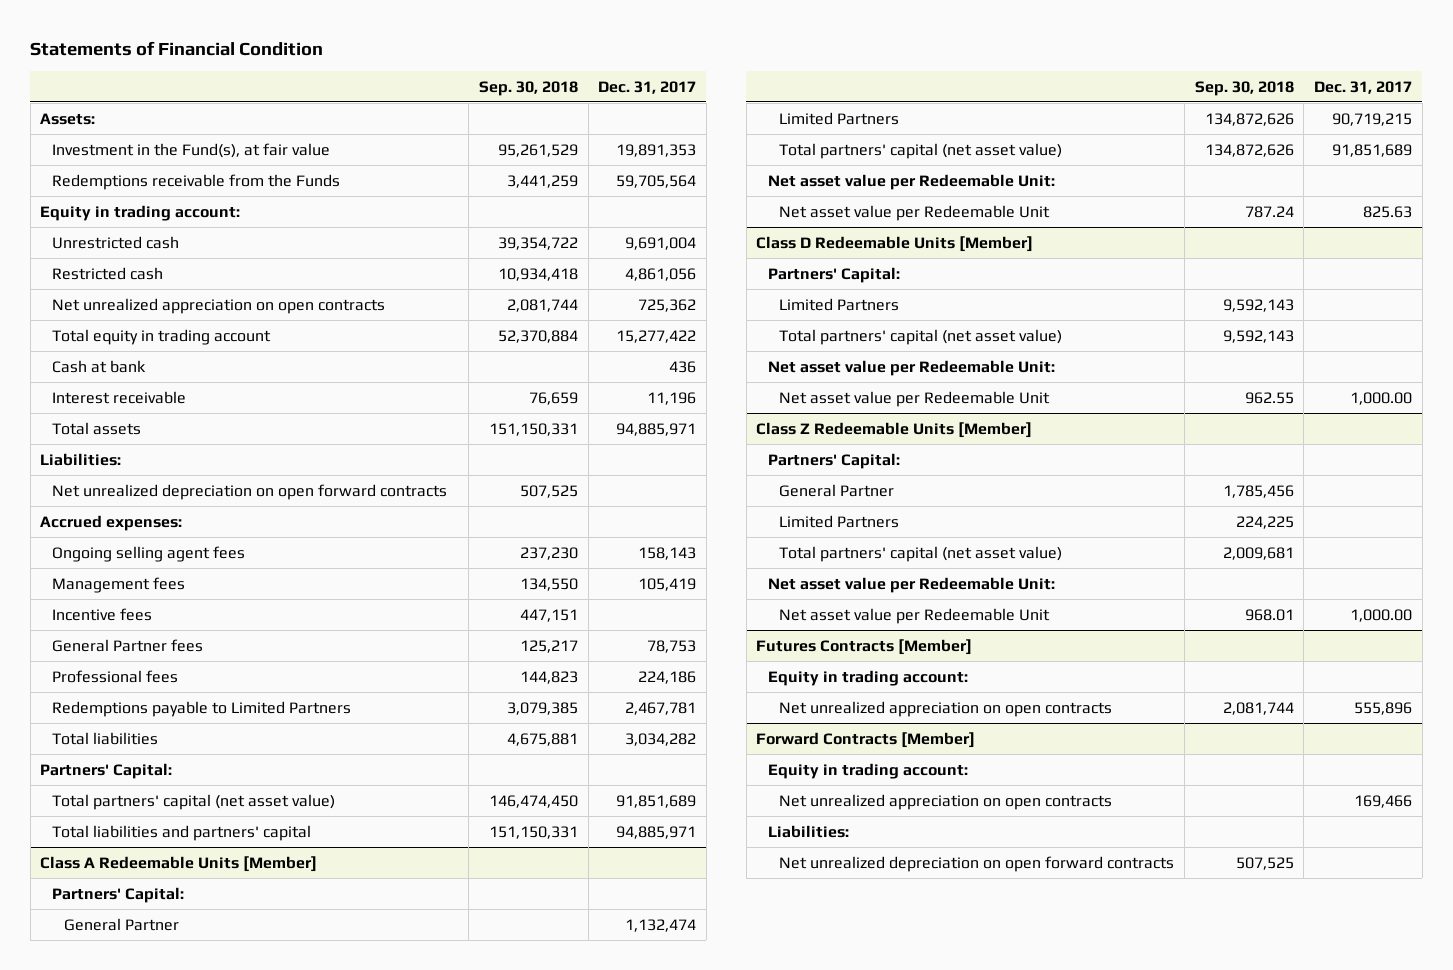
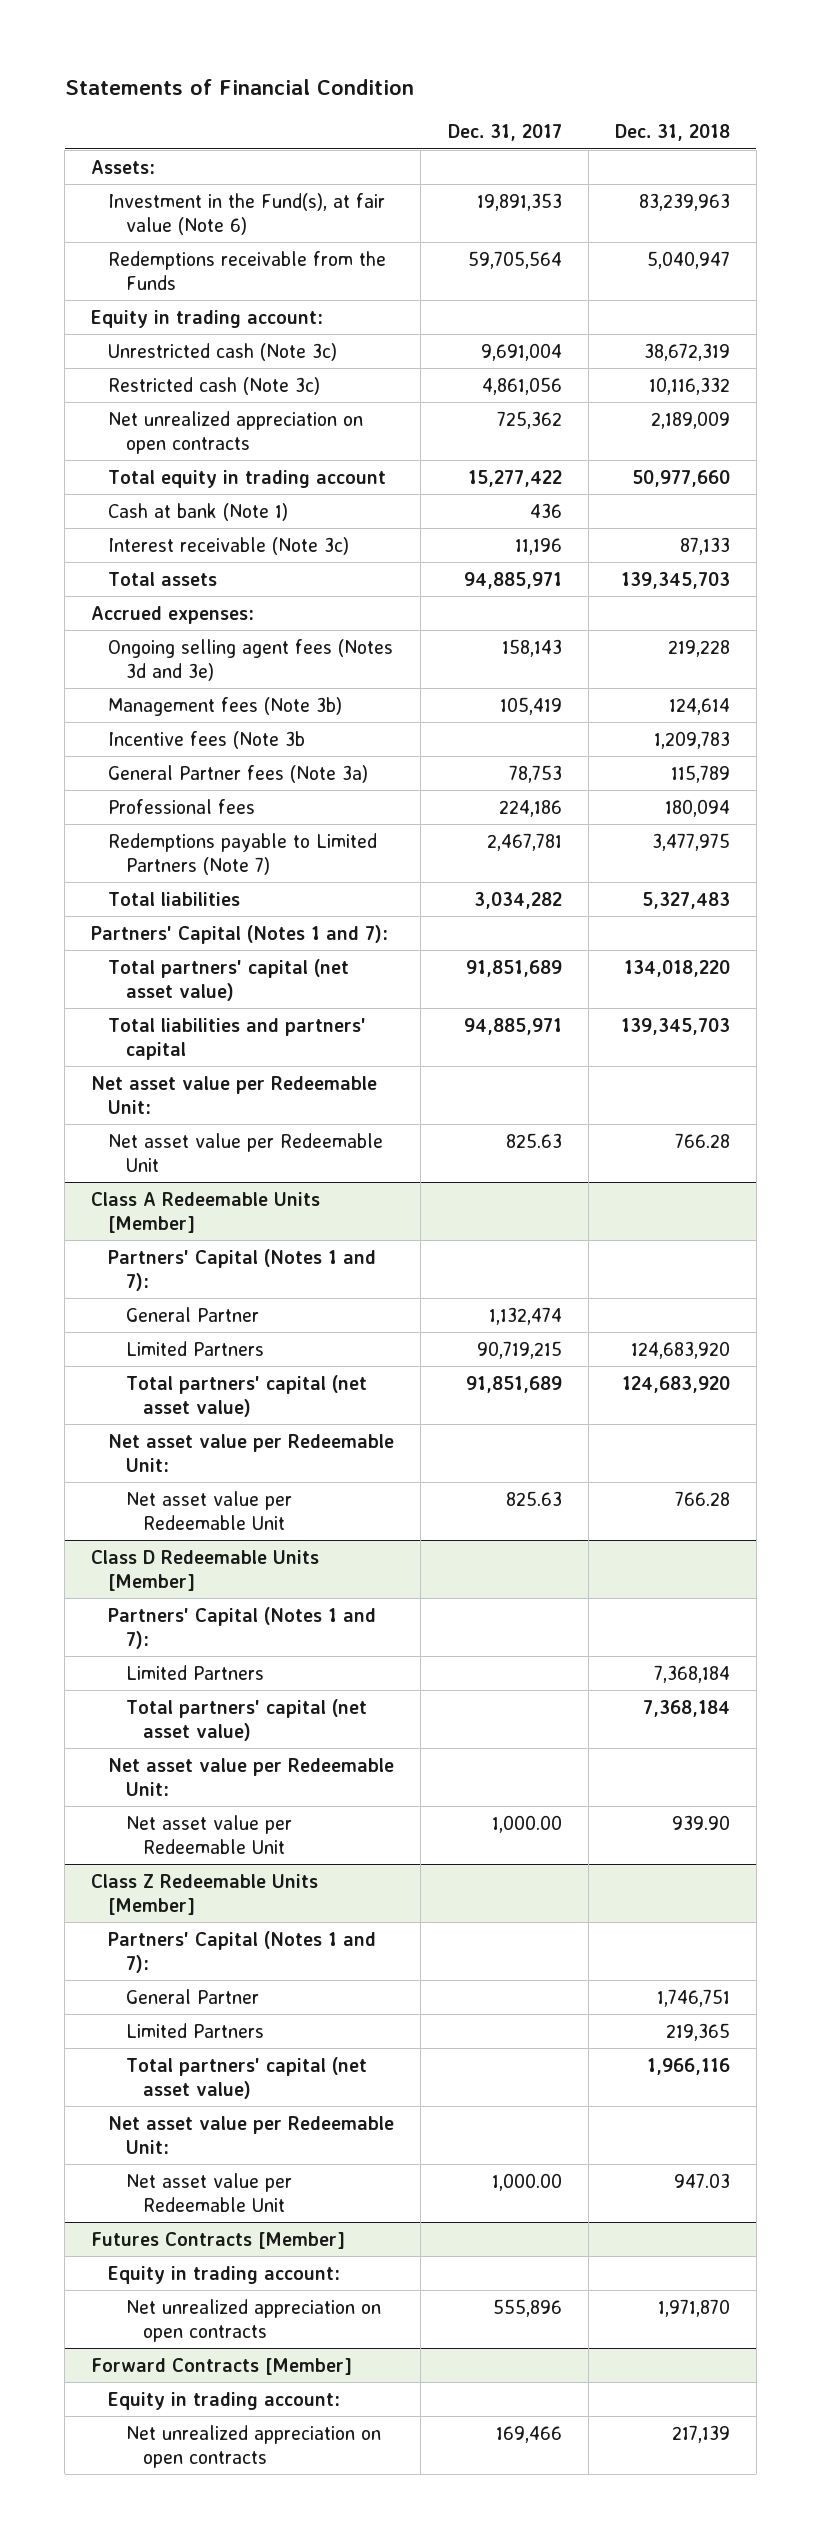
- | Sep. 30, 2018 | Dec. 31, 2017
+ | Dec. 31, 2017 | Dec. 31, 2018
- Investment in the Fund(s), at fair value | 95,261,529 | 19,891,353
+ Investment in the Fund(s), at fair value (Note 6) | 19,891,353 | 83,239,963
- Unrestricted cash | 39,354,722 | 9,691,004
- Restricted cash | 10,934,418 | 4,861,056
+ Unrestricted cash (Note 3c) | 9,691,004 | 38,672,319
+ Restricted cash (Note 3c) | 4,861,056 | 10,116,332
- Cash at bank | | 436
- Interest receivable | 76,659 | 11,196
+ Cash at bank (Note 1) | 436 |
+ Interest receivable (Note 3c) | 11,196 | 87,133
- Liabilities:
- Net unrealized depreciation on open forward contracts | 507,525 |
- Ongoing selling agent fees | 237,230 | 158,143
- Management fees | 134,550 | 105,419
- Incentive fees | 447,151 |
- General Partner fees | 125,217 | 78,753
+ Ongoing selling agent fees (Notes 3d and 3e) | 158,143 | 219,228
+ Management fees (Note 3b) | 105,419 | 124,614
+ Incentive fees (Note 3b | | 1,209,783
+ General Partner fees (Note 3a) | 78,753 | 115,789
- Redemptions payable to Limited Partners | 3,079,385 | 2,467,781
+ Redemptions payable to Limited Partners (Note 7) | 2,467,781 | 3,477,975
- Partners' Capital:
+ Partners' Capital (Notes 1 and 7):
+ Net asset value per Redeemable Unit:
+ Net asset value per Redeemable Unit | 825.63 | 766.28
@ Class A Redeemable Units [Member]
- Partners' Capital:
+ Partners' Capital (Notes 1 and 7):
@ Class D Redeemable Units [Member]
- Partners' Capital:
+ Partners' Capital (Notes 1 and 7):
@ Class Z Redeemable Units [Member]
- Partners' Capital:
+ Partners' Capital (Notes 1 and 7):
@ Forward Contracts [Member]
- Liabilities:
- Net unrealized depreciation on open forward contracts | 507,525 |

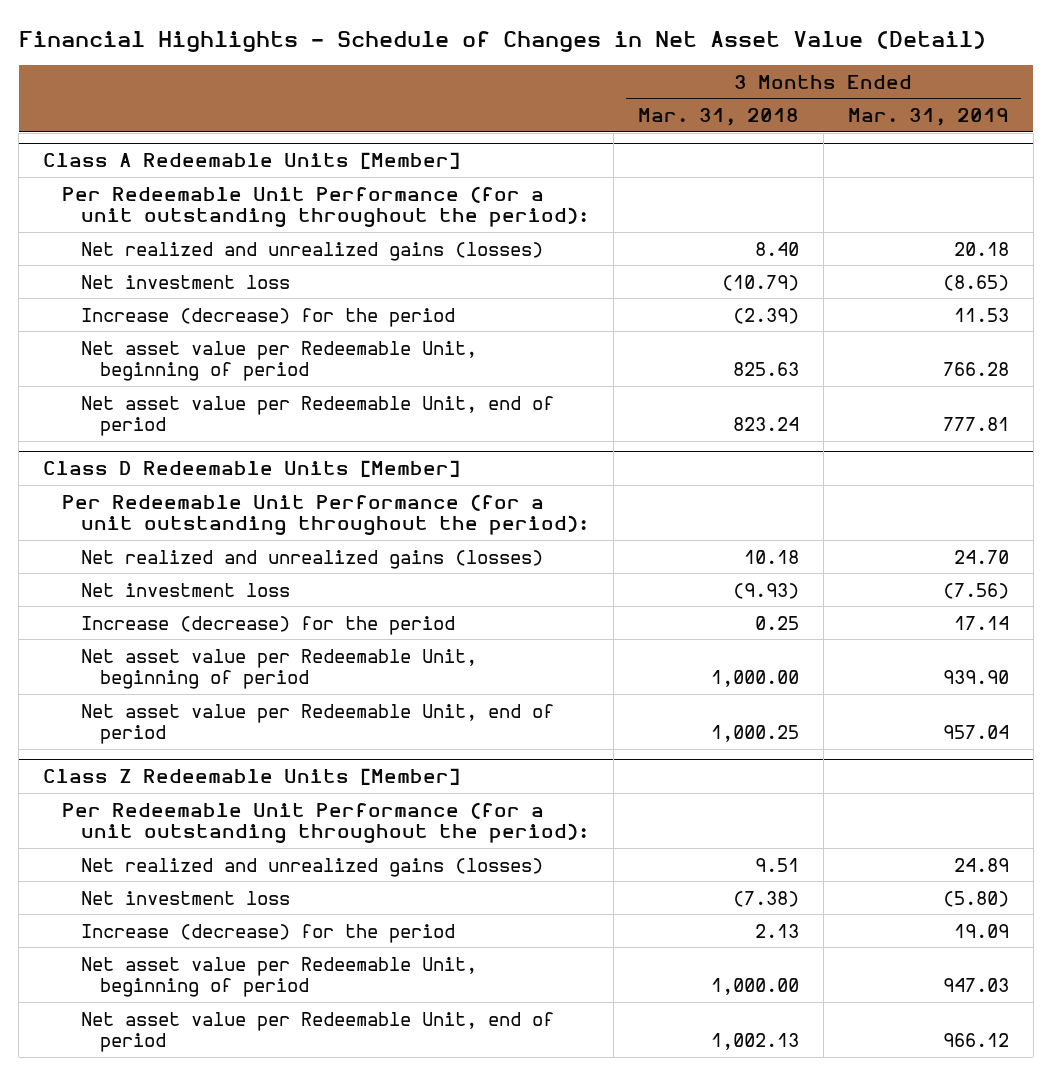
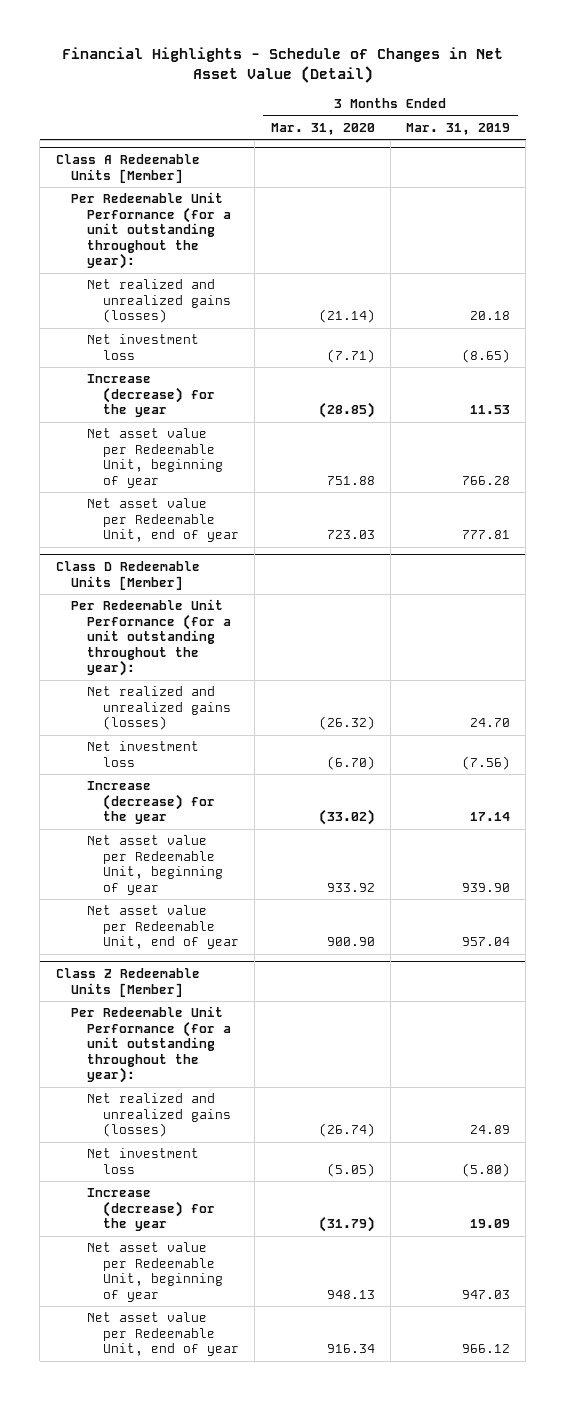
- | 3 Months Ended Mar. 31, 2018 | 3 Months Ended Mar. 31, 2019
+ | 3 Months Ended Mar. 31, 2020 | 3 Months Ended Mar. 31, 2019
@ Class A Redeemable Units [Member]
- Per Redeemable Unit Performance (for a unit outstanding throughout the period):
+ Per Redeemable Unit Performance (for a unit outstanding throughout the year):
- Increase (decrease) for the period | (2.39) | 11.53
- Net asset value per Redeemable Unit, beginning of period | 825.63 | 766.28
- Net asset value per Redeemable Unit, end of period | 823.24 | 777.81
+ Increase (decrease) for the year | (28.85) | 11.53
+ Net asset value per Redeemable Unit, beginning of year | 751.88 | 766.28
+ Net asset value per Redeemable Unit, end of year | 723.03 | 777.81
@ Class D Redeemable Units [Member]
- Per Redeemable Unit Performance (for a unit outstanding throughout the period):
+ Per Redeemable Unit Performance (for a unit outstanding throughout the year):
- Increase (decrease) for the period | 0.25 | 17.14
- Net asset value per Redeemable Unit, beginning of period | 1,000.00 | 939.90
- Net asset value per Redeemable Unit, end of period | 1,000.25 | 957.04
+ Increase (decrease) for the year | (33.02) | 17.14
+ Net asset value per Redeemable Unit, beginning of year | 933.92 | 939.90
+ Net asset value per Redeemable Unit, end of year | 900.90 | 957.04
@ Class Z Redeemable Units [Member]
- Per Redeemable Unit Performance (for a unit outstanding throughout the period):
+ Per Redeemable Unit Performance (for a unit outstanding throughout the year):
- Increase (decrease) for the period | 2.13 | 19.09
- Net asset value per Redeemable Unit, beginning of period | 1,000.00 | 947.03
- Net asset value per Redeemable Unit, end of period | 1,002.13 | 966.12
+ Increase (decrease) for the year | (31.79) | 19.09
+ Net asset value per Redeemable Unit, beginning of year | 948.13 | 947.03
+ Net asset value per Redeemable Unit, end of year | 916.34 | 966.12

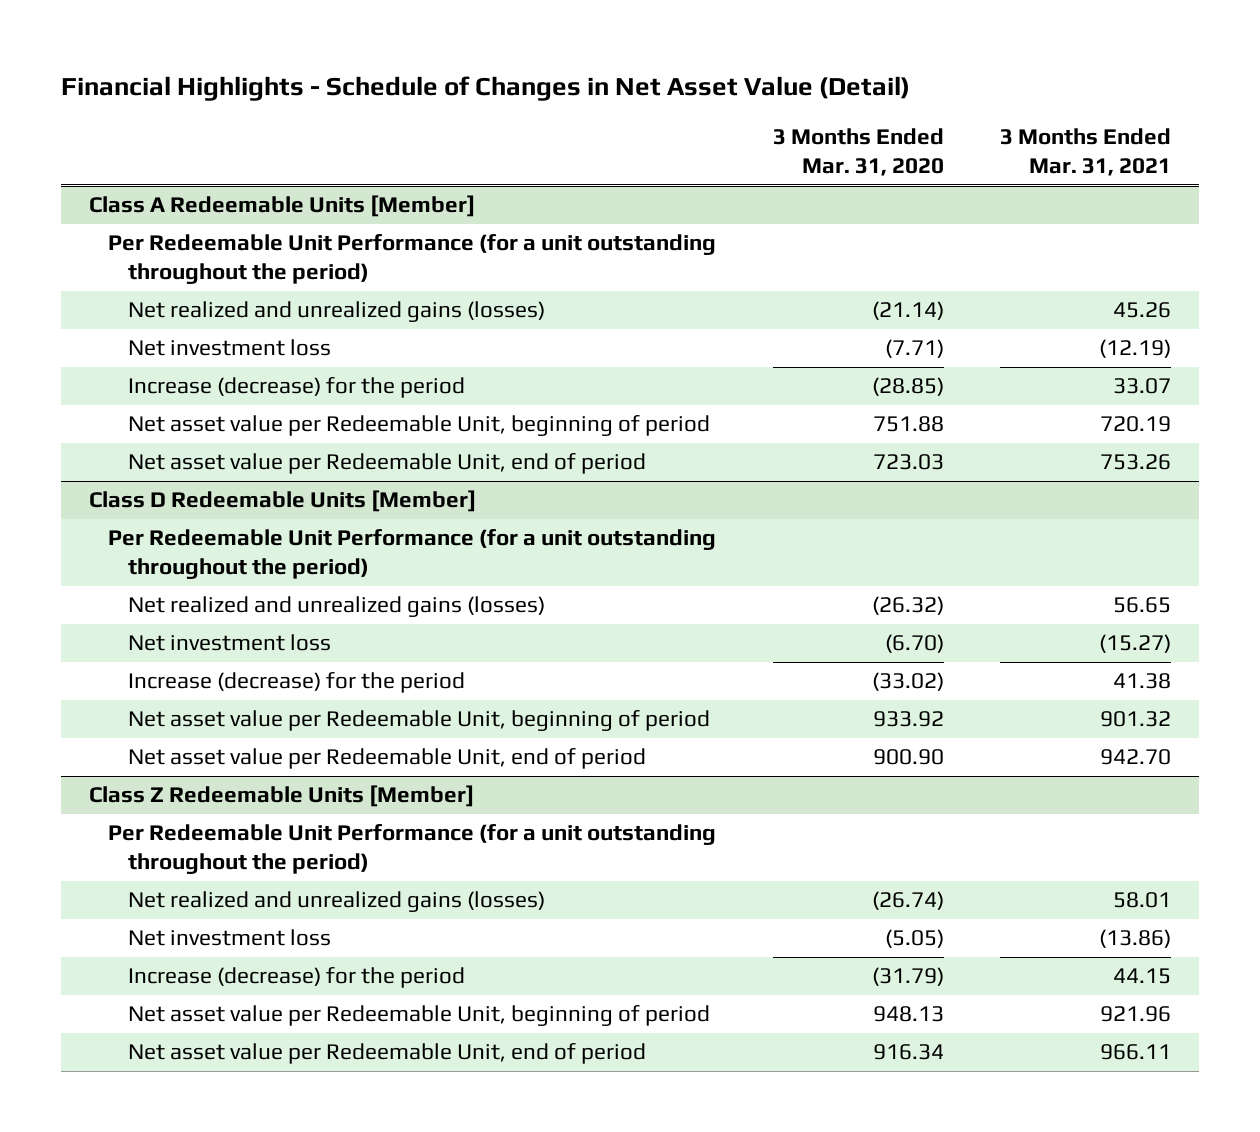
- | 3 Months Ended Mar. 31, 2020 | 3 Months Ended Mar. 31, 2019
+ | 3 Months Ended Mar. 31, 2020 | 3 Months Ended Mar. 31, 2021
@ Class A Redeemable Units [Member]
- Per Redeemable Unit Performance (for a unit outstanding throughout the year):
+ Per Redeemable Unit Performance (for a unit outstanding throughout the period)
- Increase (decrease) for the year | (28.85) | 11.53
- Net asset value per Redeemable Unit, beginning of year | 751.88 | 766.28
- Net asset value per Redeemable Unit, end of year | 723.03 | 777.81
+ Increase (decrease) for the period | (28.85) | 33.07
+ Net asset value per Redeemable Unit, beginning of period | 751.88 | 720.19
+ Net asset value per Redeemable Unit, end of period | 723.03 | 753.26
@ Class D Redeemable Units [Member]
- Per Redeemable Unit Performance (for a unit outstanding throughout the year):
+ Per Redeemable Unit Performance (for a unit outstanding throughout the period)
- Increase (decrease) for the year | (33.02) | 17.14
- Net asset value per Redeemable Unit, beginning of year | 933.92 | 939.90
- Net asset value per Redeemable Unit, end of year | 900.90 | 957.04
+ Increase (decrease) for the period | (33.02) | 41.38
+ Net asset value per Redeemable Unit, beginning of period | 933.92 | 901.32
+ Net asset value per Redeemable Unit, end of period | 900.90 | 942.70
@ Class Z Redeemable Units [Member]
- Per Redeemable Unit Performance (for a unit outstanding throughout the year):
+ Per Redeemable Unit Performance (for a unit outstanding throughout the period)
- Increase (decrease) for the year | (31.79) | 19.09
- Net asset value per Redeemable Unit, beginning of year | 948.13 | 947.03
- Net asset value per Redeemable Unit, end of year | 916.34 | 966.12
+ Increase (decrease) for the period | (31.79) | 44.15
+ Net asset value per Redeemable Unit, beginning of period | 948.13 | 921.96
+ Net asset value per Redeemable Unit, end of period | 916.34 | 966.11

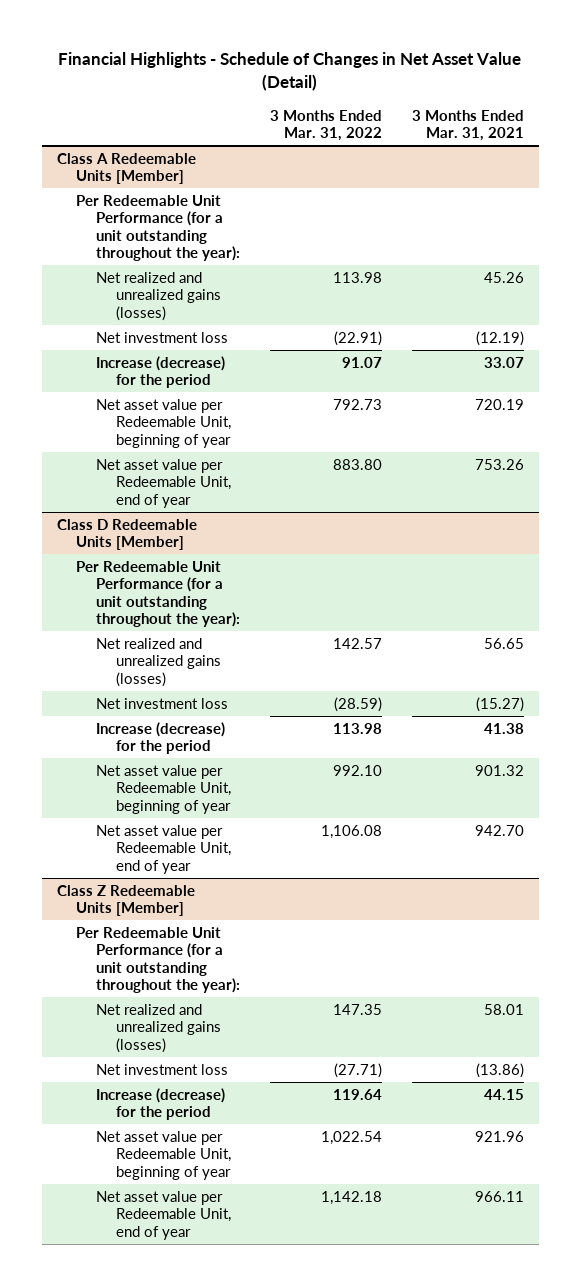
- | 3 Months Ended Mar. 31, 2020 | 3 Months Ended Mar. 31, 2021
+ | 3 Months Ended Mar. 31, 2022 | 3 Months Ended Mar. 31, 2021
@ Class A Redeemable Units [Member]
- Per Redeemable Unit Performance (for a unit outstanding throughout the period)
+ Per Redeemable Unit Performance (for a unit outstanding throughout the year):
- Net asset value per Redeemable Unit, beginning of period | 751.88 | 720.19
- Net asset value per Redeemable Unit, end of period | 723.03 | 753.26
+ Net asset value per Redeemable Unit, beginning of year | 792.73 | 720.19
+ Net asset value per Redeemable Unit, end of year | 883.80 | 753.26
@ Class D Redeemable Units [Member]
- Per Redeemable Unit Performance (for a unit outstanding throughout the period)
+ Per Redeemable Unit Performance (for a unit outstanding throughout the year):
- Net asset value per Redeemable Unit, beginning of period | 933.92 | 901.32
- Net asset value per Redeemable Unit, end of period | 900.90 | 942.70
+ Net asset value per Redeemable Unit, beginning of year | 992.10 | 901.32
+ Net asset value per Redeemable Unit, end of year | 1,106.08 | 942.70
@ Class Z Redeemable Units [Member]
- Per Redeemable Unit Performance (for a unit outstanding throughout the period)
+ Per Redeemable Unit Performance (for a unit outstanding throughout the year):
- Net asset value per Redeemable Unit, beginning of period | 948.13 | 921.96
- Net asset value per Redeemable Unit, end of period | 916.34 | 966.11
+ Net asset value per Redeemable Unit, beginning of year | 1,022.54 | 921.96
+ Net asset value per Redeemable Unit, end of year | 1,142.18 | 966.11

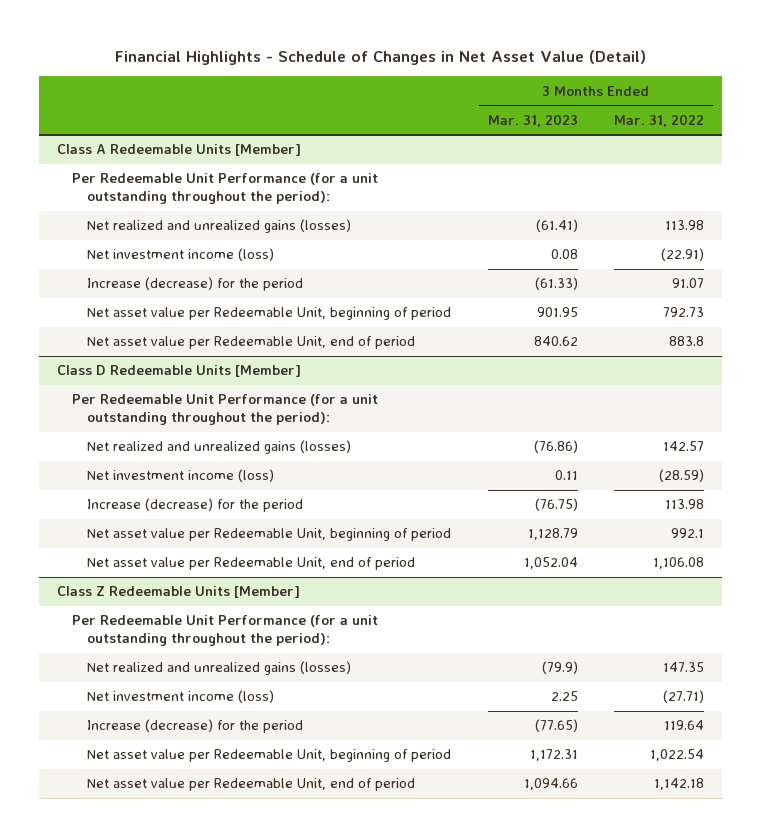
- | 3 Months Ended Mar. 31, 2022 | 3 Months Ended Mar. 31, 2021
+ | 3 Months Ended Mar. 31, 2023 | 3 Months Ended Mar. 31, 2022
@ Class A Redeemable Units [Member]
- Per Redeemable Unit Performance (for a unit outstanding throughout the year):
+ Per Redeemable Unit Performance (for a unit outstanding throughout the period):
- Net investment loss | (22.91) | (12.19)
+ Net investment income (loss) | 0.08 | (22.91)
- Net asset value per Redeemable Unit, beginning of year | 792.73 | 720.19
- Net asset value per Redeemable Unit, end of year | 883.80 | 753.26
+ Net asset value per Redeemable Unit, beginning of period | 901.95 | 792.73
+ Net asset value per Redeemable Unit, end of period | 840.62 | 883.8
@ Class D Redeemable Units [Member]
- Per Redeemable Unit Performance (for a unit outstanding throughout the year):
+ Per Redeemable Unit Performance (for a unit outstanding throughout the period):
- Net investment loss | (28.59) | (15.27)
+ Net investment income (loss) | 0.11 | (28.59)
- Net asset value per Redeemable Unit, beginning of year | 992.10 | 901.32
- Net asset value per Redeemable Unit, end of year | 1,106.08 | 942.70
+ Net asset value per Redeemable Unit, beginning of period | 1,128.79 | 992.1
+ Net asset value per Redeemable Unit, end of period | 1,052.04 | 1,106.08
@ Class Z Redeemable Units [Member]
- Per Redeemable Unit Performance (for a unit outstanding throughout the year):
+ Per Redeemable Unit Performance (for a unit outstanding throughout the period):
- Net investment loss | (27.71) | (13.86)
+ Net investment income (loss) | 2.25 | (27.71)
- Net asset value per Redeemable Unit, beginning of year | 1,022.54 | 921.96
- Net asset value per Redeemable Unit, end of year | 1,142.18 | 966.11
+ Net asset value per Redeemable Unit, beginning of period | 1,172.31 | 1,022.54
+ Net asset value per Redeemable Unit, end of period | 1,094.66 | 1,142.18

